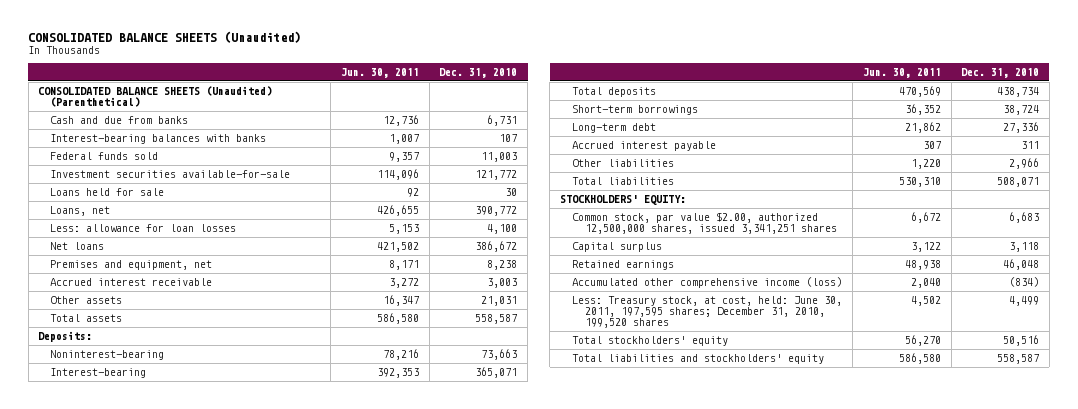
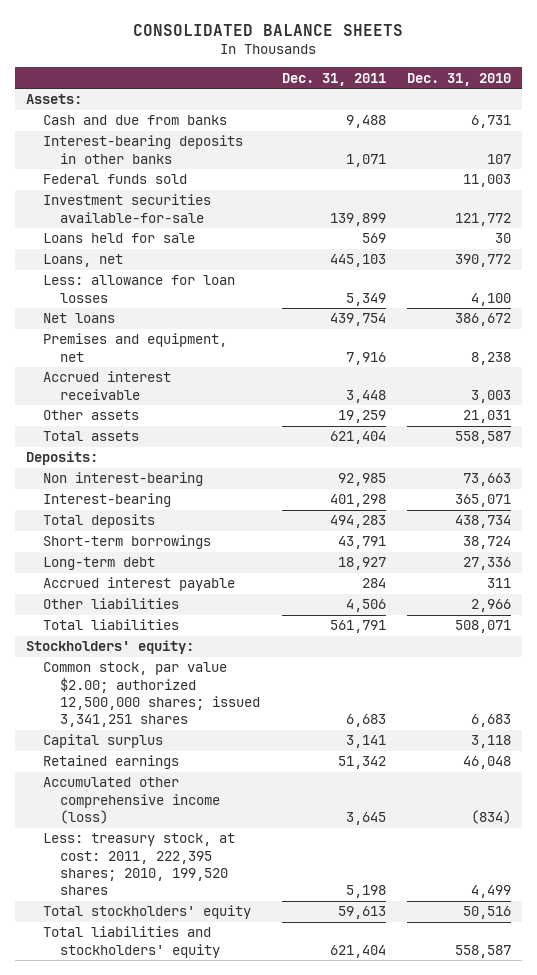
- CONSOLIDATED BALANCE SHEETS (Unaudited)
+ CONSOLIDATED BALANCE SHEETS
- | Jun. 30, 2011 | Dec. 31, 2010
+ | Dec. 31, 2011 | Dec. 31, 2010
- CONSOLIDATED BALANCE SHEETS (Unaudited) (Parenthetical)
+ Assets:
- Interest-bearing balances with banks | 1,007 | 107
+ Interest-bearing deposits in other banks | 1,071 | 107
- Noninterest-bearing | 78,216 | 73,663
+ Non interest-bearing | 92,985 | 73,663
- STOCKHOLDERS' EQUITY:
- Common stock, par value $2.00, authorized 12,500,000 shares, issued 3,341,251 shares | 6,672 | 6,683
+ Stockholders' equity:
+ Common stock, par value $2.00; authorized 12,500,000 shares; issued 3,341,251 shares | 6,683 | 6,683
- Less: Treasury stock, at cost, held: June 30, 2011, 197,595 shares; December 31, 2010, 199,520 shares | 4,502 | 4,499
+ Less: treasury stock, at cost: 2011, 222,395 shares; 2010, 199,520 shares | 5,198 | 4,499

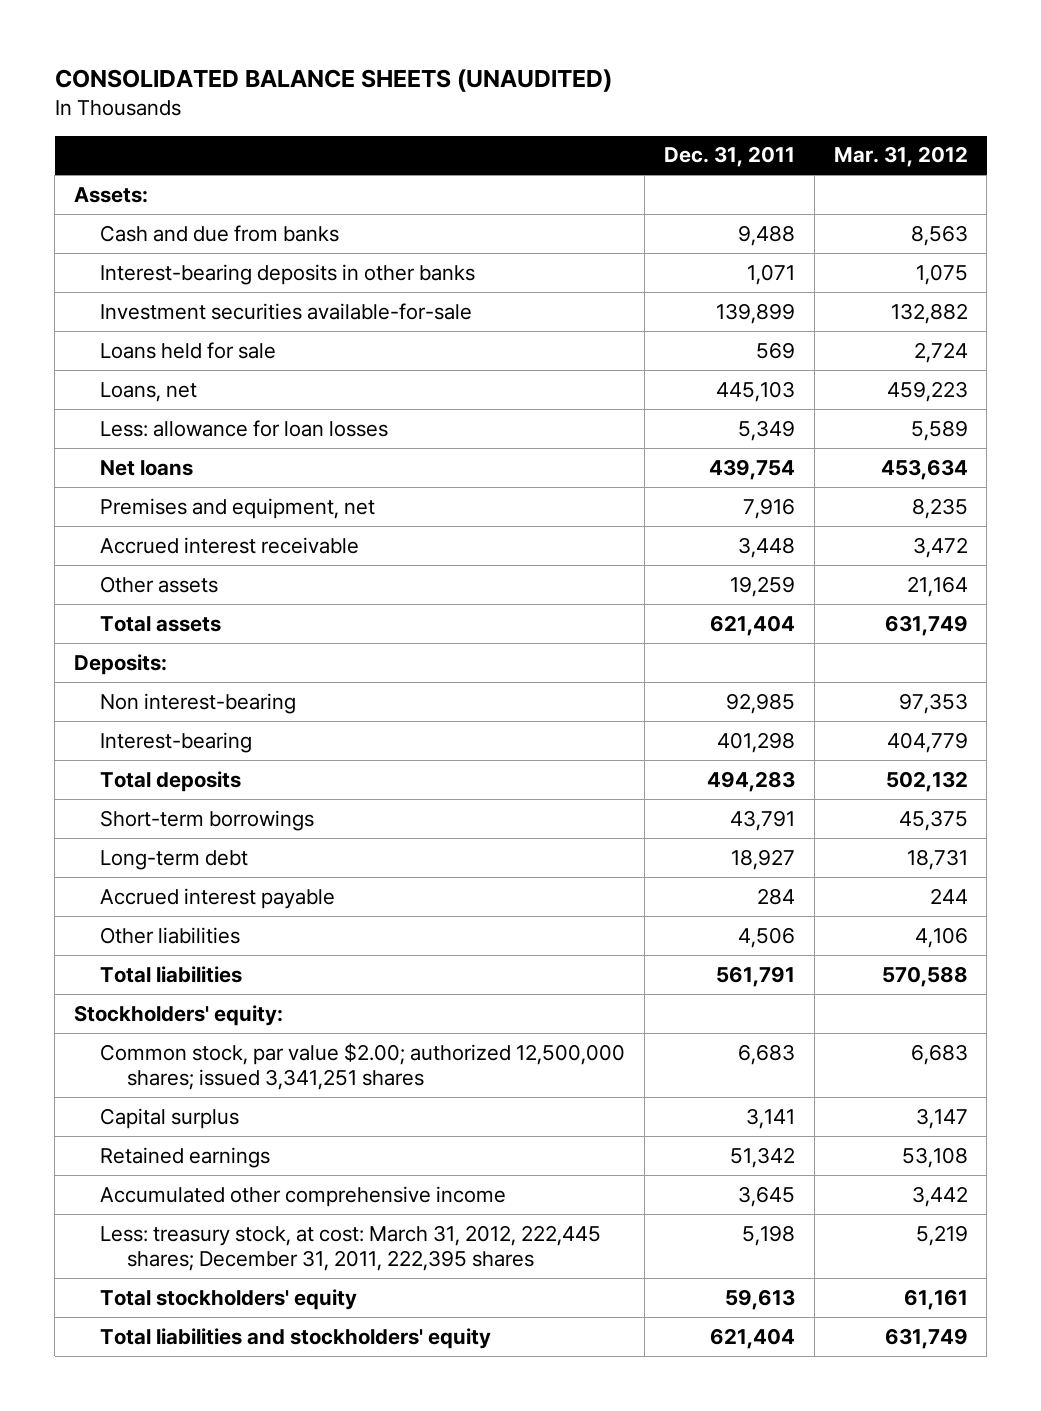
- CONSOLIDATED BALANCE SHEETS
+ CONSOLIDATED BALANCE SHEETS (UNAUDITED)
- | Dec. 31, 2011 | Dec. 31, 2010
+ | Dec. 31, 2011 | Mar. 31, 2012
- Federal funds sold | | 11,003
- Accumulated other comprehensive income (loss) | 3,645 | (834)
- Less: treasury stock, at cost: 2011, 222,395 shares; 2010, 199,520 shares | 5,198 | 4,499
+ Accumulated other comprehensive income | 3,645 | 3,442
+ Less: treasury stock, at cost: March 31, 2012, 222,445 shares; December 31, 2011, 222,395 shares | 5,198 | 5,219

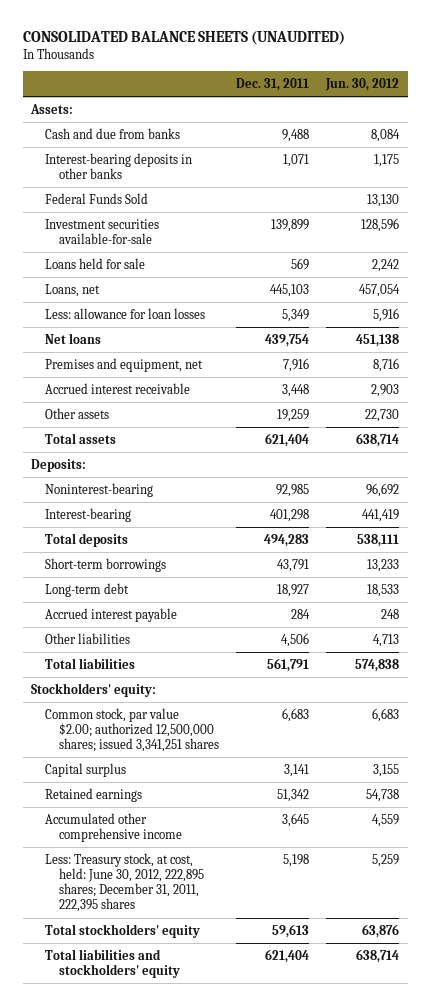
- | Dec. 31, 2011 | Mar. 31, 2012
+ | Dec. 31, 2011 | Jun. 30, 2012
+ Federal Funds Sold | | 13,130
- Non interest-bearing | 92,985 | 97,353
+ Noninterest-bearing | 92,985 | 96,692
- Less: treasury stock, at cost: March 31, 2012, 222,445 shares; December 31, 2011, 222,395 shares | 5,198 | 5,219
+ Less: Treasury stock, at cost, held: June 30, 2012, 222,895 shares; December 31, 2011, 222,395 shares | 5,198 | 5,259

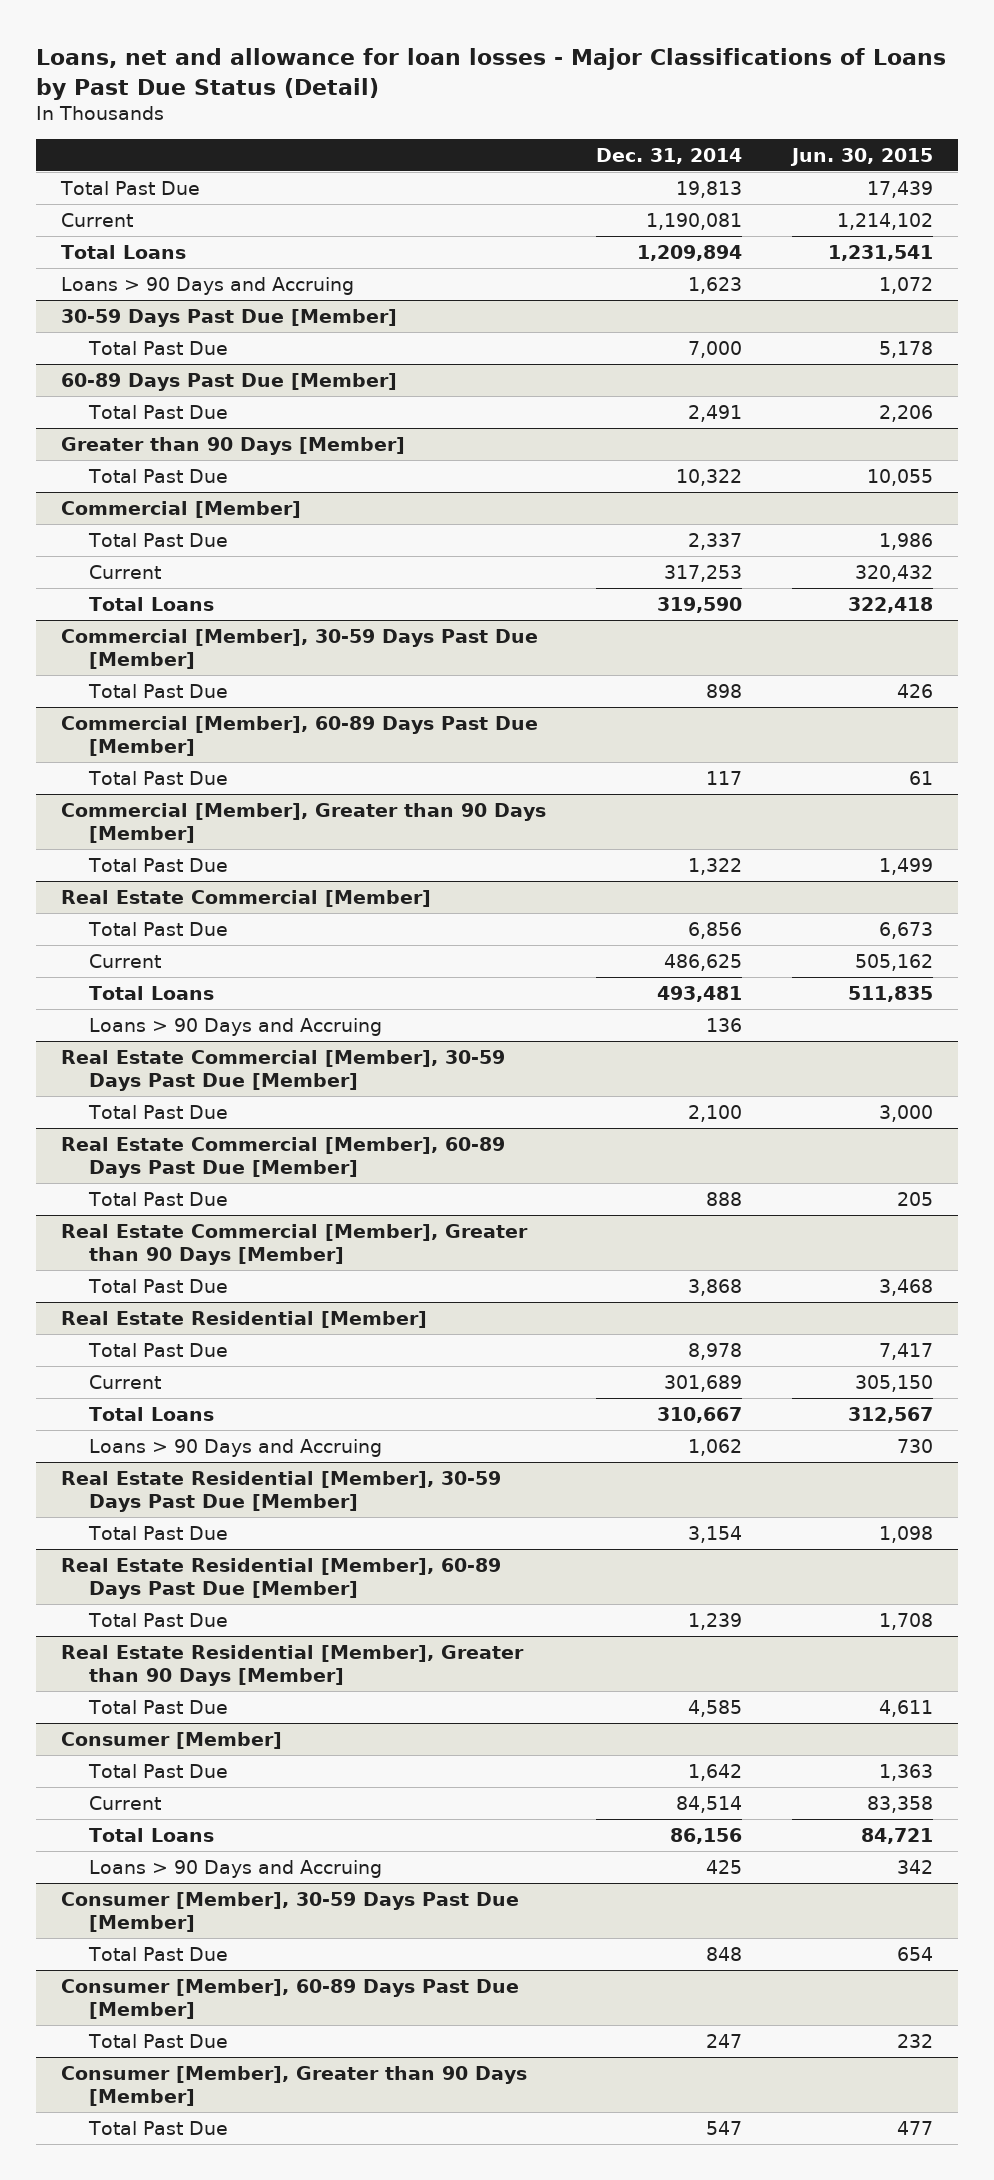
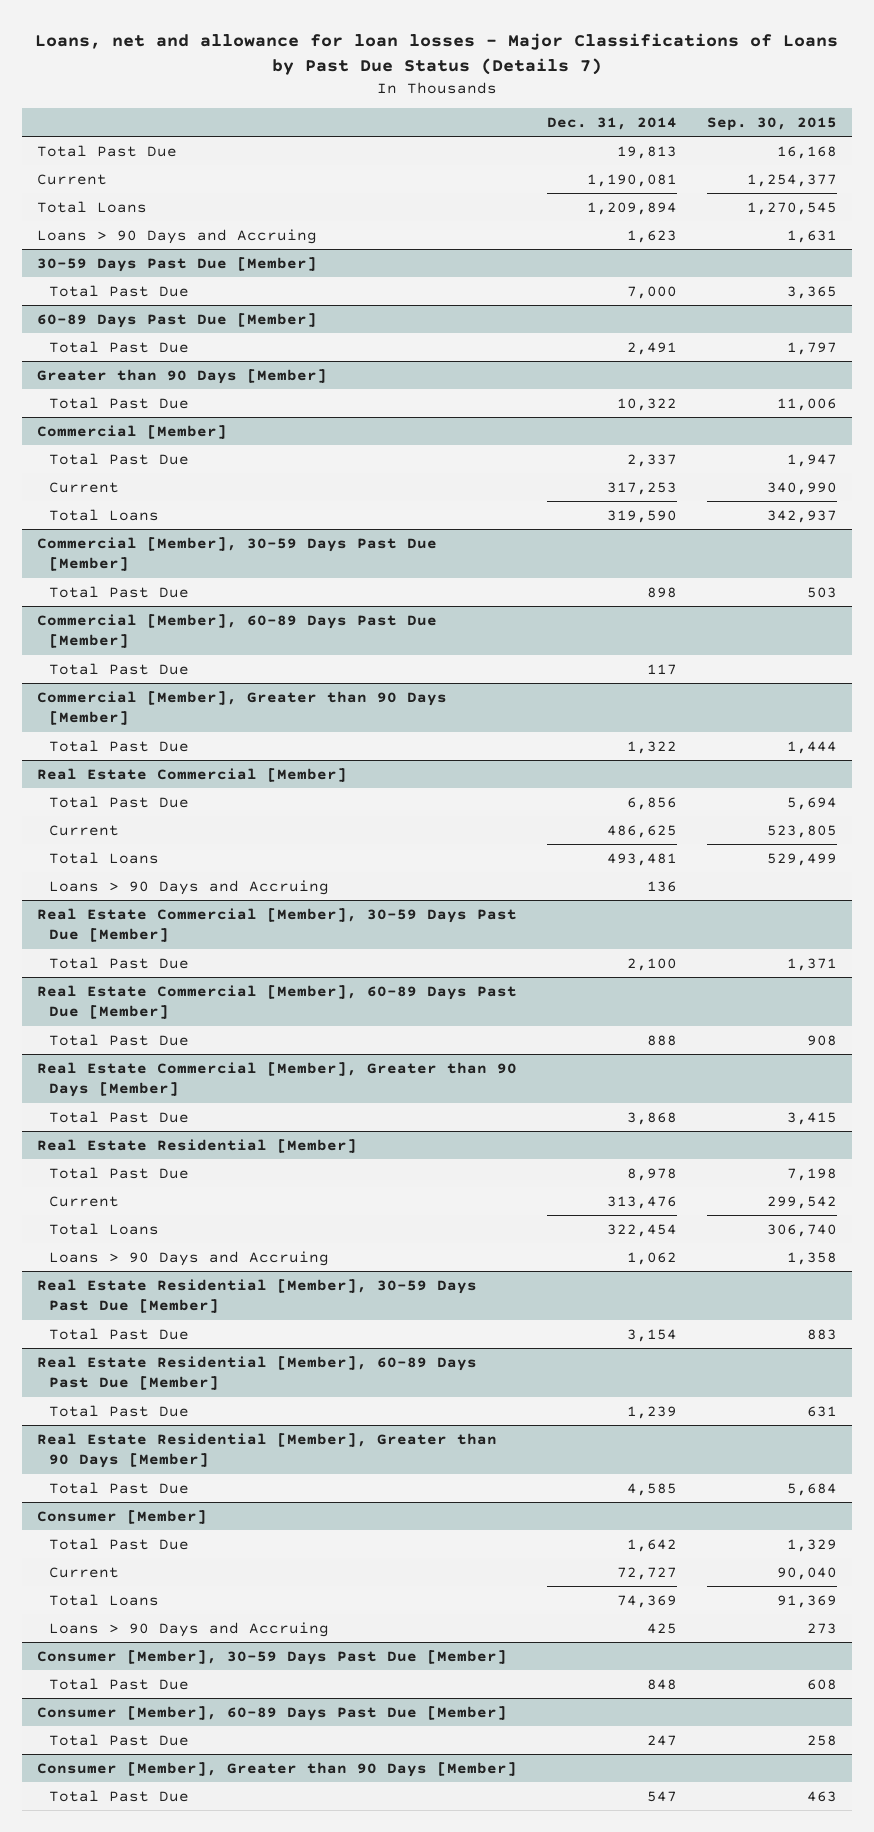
- Loans, net and allowance for loan losses - Major Classifications of Loans by Past Due Status (Detail)
+ Loans, net and allowance for loan losses - Major Classifications of Loans by Past Due Status (Details 7)
- | Dec. 31, 2014 | Jun. 30, 2015
+ | Dec. 31, 2014 | Sep. 30, 2015
@ Real Estate Residential [Member]
- Current | 301,689 | 305,150
- Total Loans | 310,667 | 312,567
+ Current | 313,476 | 299,542
+ Total Loans | 322,454 | 306,740
@ Consumer [Member]
- Current | 84,514 | 83,358
- Total Loans | 86,156 | 84,721
+ Current | 72,727 | 90,040
+ Total Loans | 74,369 | 91,369

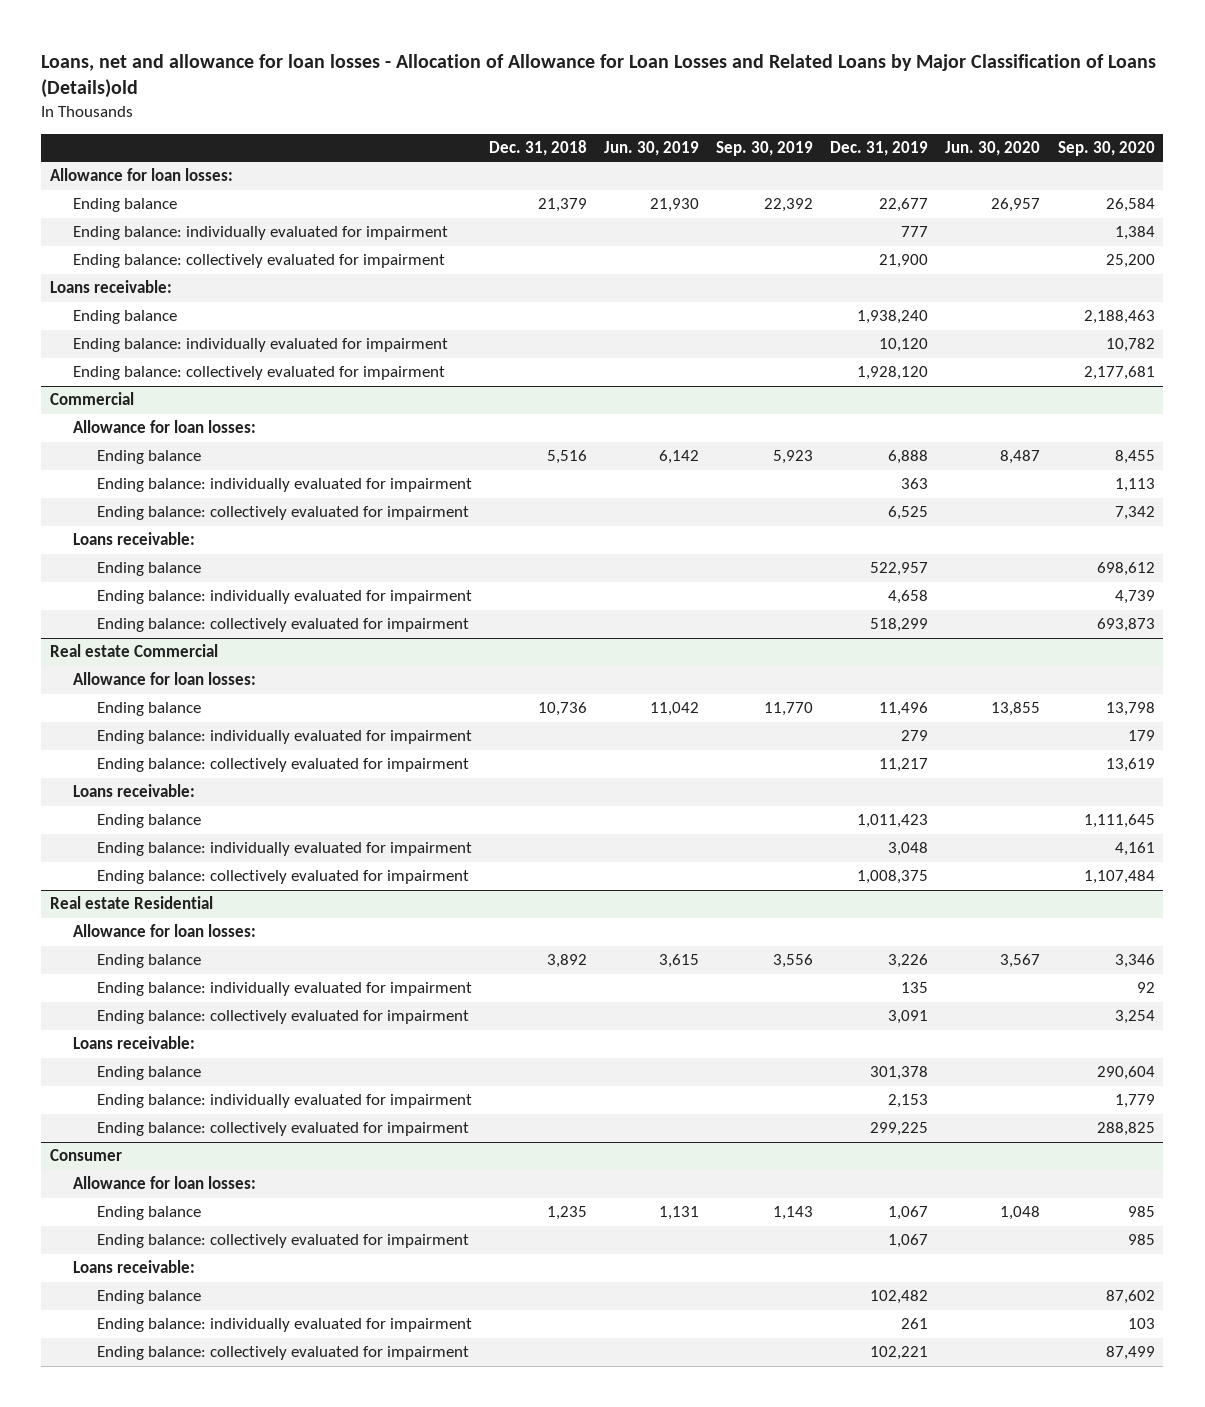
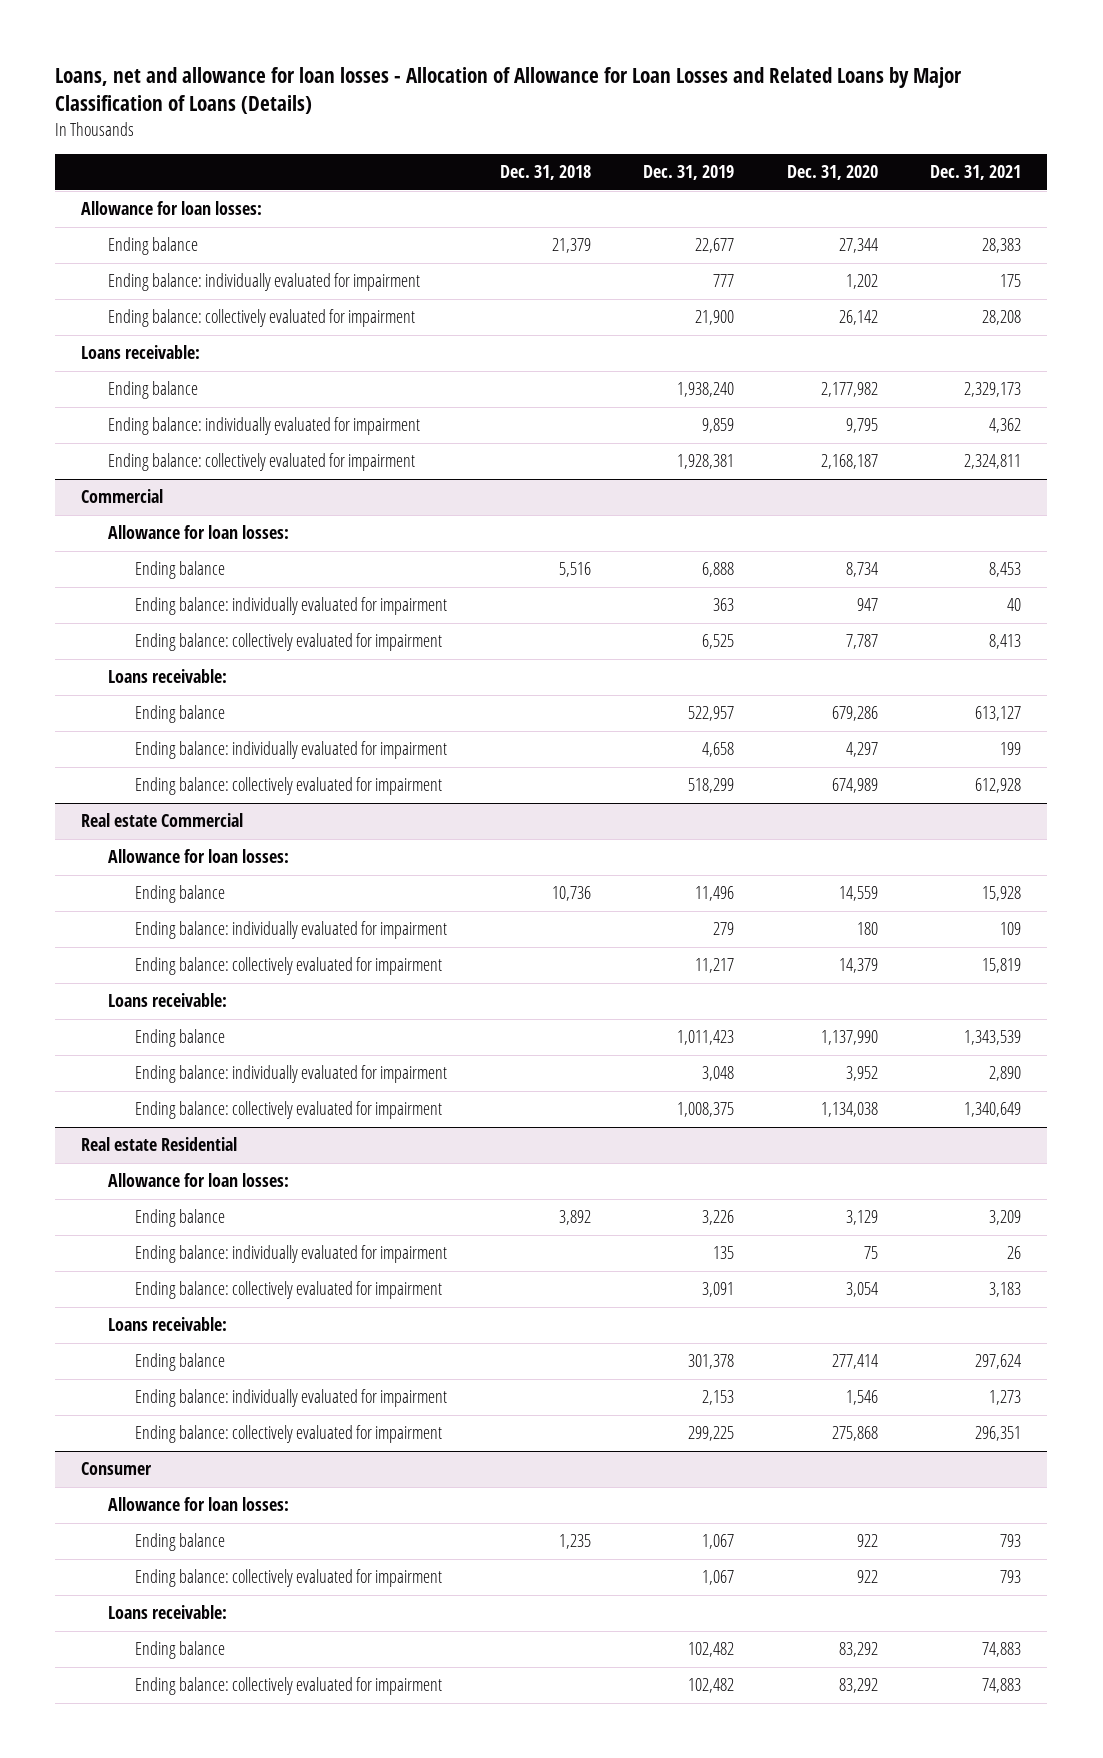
- Loans, net and allowance for loan losses - Allocation of Allowance for Loan Losses and Related Loans by Major Classification of Loans (Details)old
+ Loans, net and allowance for loan losses - Allocation of Allowance for Loan Losses and Related Loans by Major Classification of Loans (Details)
- | Dec. 31, 2018 | Jun. 30, 2019 | Sep. 30, 2019 | Dec. 31, 2019 | Jun. 30, 2020 | Sep. 30, 2020
+ | Dec. 31, 2018 | Dec. 31, 2019 | Dec. 31, 2020 | Dec. 31, 2021
- Ending balance: individually evaluated for impairment | | | | 10,120 | | 10,782
- Ending balance: collectively evaluated for impairment | | | | 1,928,120 | | 2,177,681
+ Ending balance: individually evaluated for impairment | | 9,859 | 9,795 | 4,362
+ Ending balance: collectively evaluated for impairment | | 1,928,381 | 2,168,187 | 2,324,811
@ Consumer
- Ending balance: individually evaluated for impairment | | | | 261 | | 103
- Ending balance: collectively evaluated for impairment | | | | 102,221 | | 87,499
+ Ending balance: collectively evaluated for impairment | | 102,482 | 83,292 | 74,883

